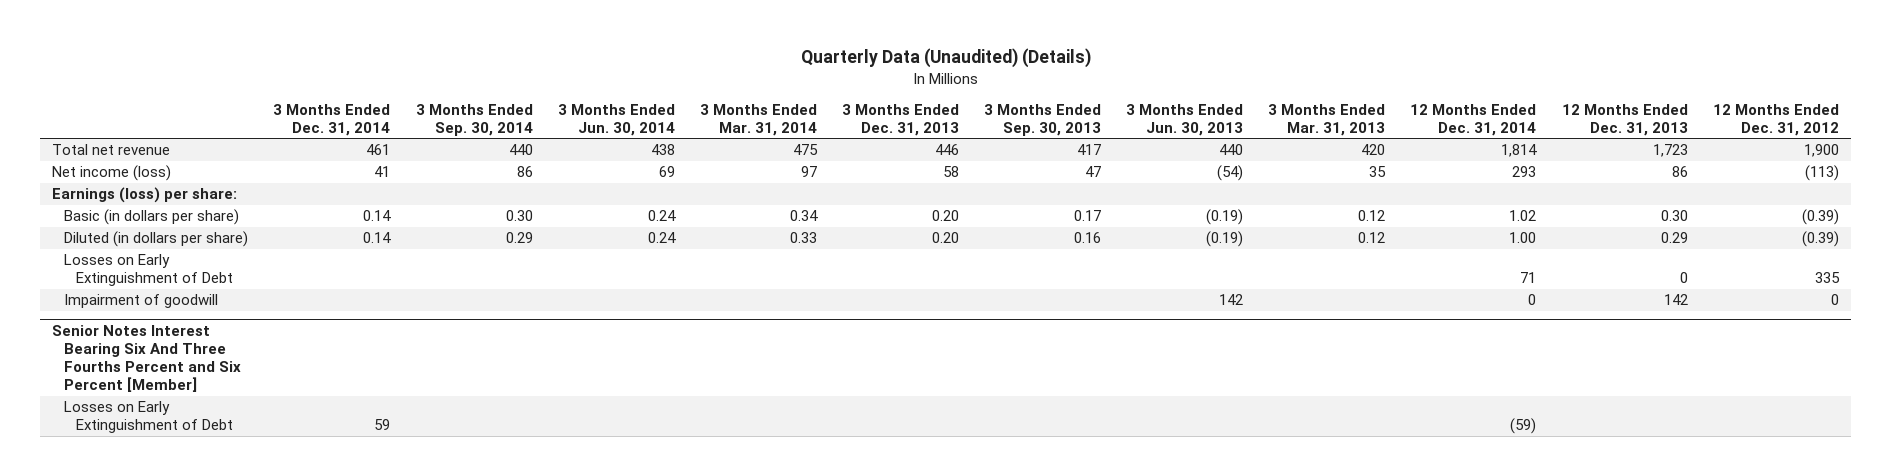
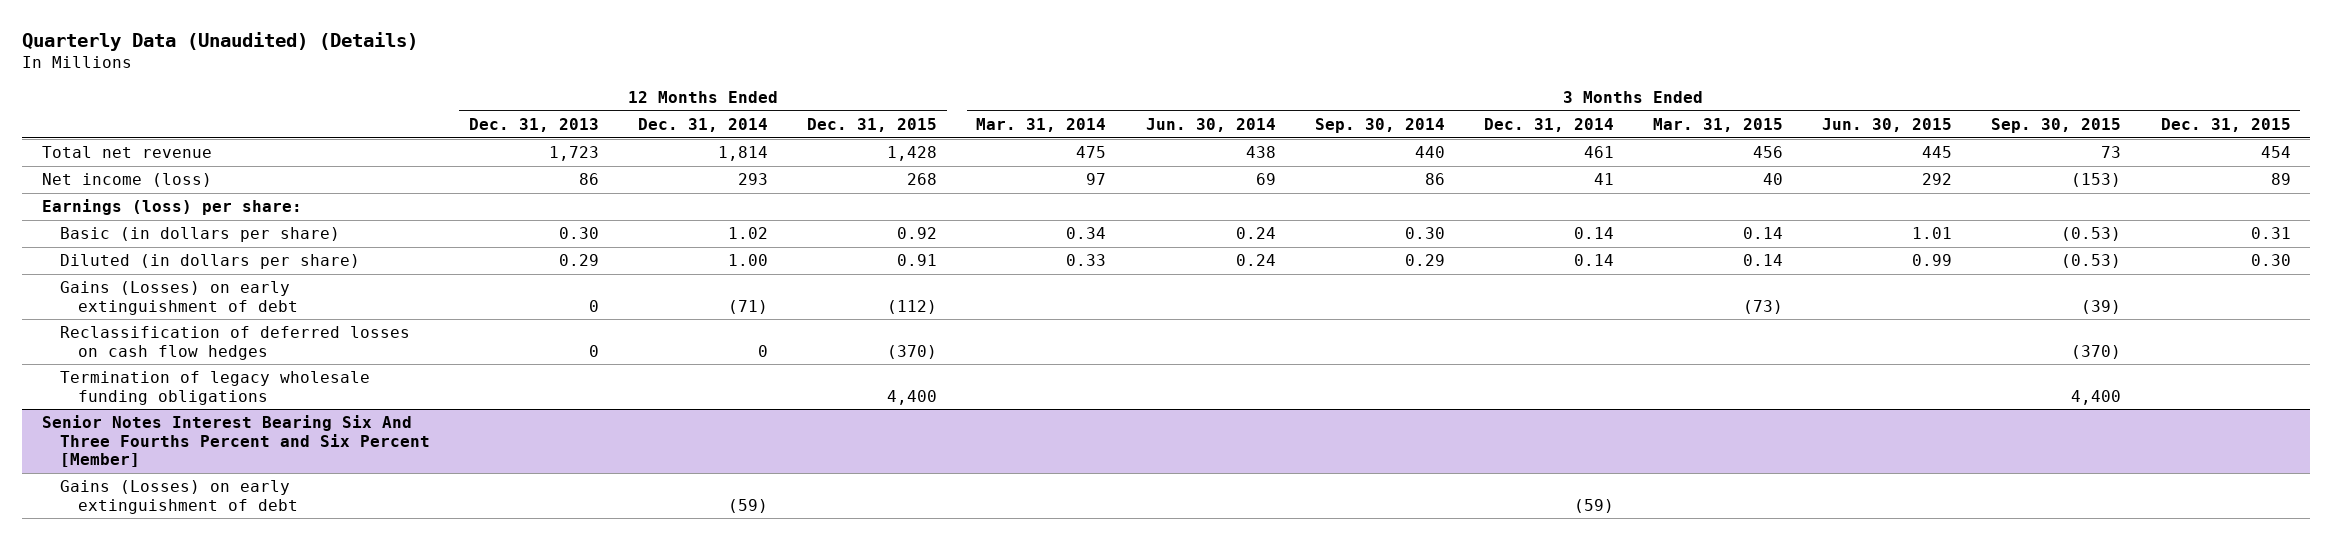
- | 3 Months Ended Dec. 31, 2014 | 3 Months Ended Sep. 30, 2014 | 3 Months Ended Jun. 30, 2014 | 3 Months Ended Mar. 31, 2014 | 3 Months Ended Dec. 31, 2013 | 3 Months Ended Sep. 30, 2013 | 3 Months Ended Jun. 30, 2013 | 3 Months Ended Mar. 31, 2013 | 12 Months Ended Dec. 31, 2014 | 12 Months Ended Dec. 31, 2013 | 12 Months Ended Dec. 31, 2012
+ | 12 Months Ended Dec. 31, 2013 | 12 Months Ended Dec. 31, 2014 | 12 Months Ended Dec. 31, 2015 | 3 Months Ended Mar. 31, 2014 | 3 Months Ended Jun. 30, 2014 | 3 Months Ended Sep. 30, 2014 | 3 Months Ended Dec. 31, 2014 | 3 Months Ended Mar. 31, 2015 | 3 Months Ended Jun. 30, 2015 | 3 Months Ended Sep. 30, 2015 | 3 Months Ended Dec. 31, 2015
- Losses on Early Extinguishment of Debt | | | | | | | | | 71 | 0 | 335
- Impairment of goodwill | | | | | | | 142 | | 0 | 142 | 0
+ Gains (Losses) on early extinguishment of debt | 0 | (71) | (112) | | | | | (73) | | (39) |
+ Reclassification of deferred losses on cash flow hedges | 0 | 0 | (370) | | | | | | | (370) |
+ Termination of legacy wholesale funding obligations | | | 4,400 | | | | | | | 4,400 |
@ Senior Notes Interest Bearing Six And Three Fourths Percent and Six Percent [Member]
- Losses on Early Extinguishment of Debt | 59 | | | | | | | | (59) | |
+ Gains (Losses) on early extinguishment of debt | | (59) | | | | | (59) | | | |

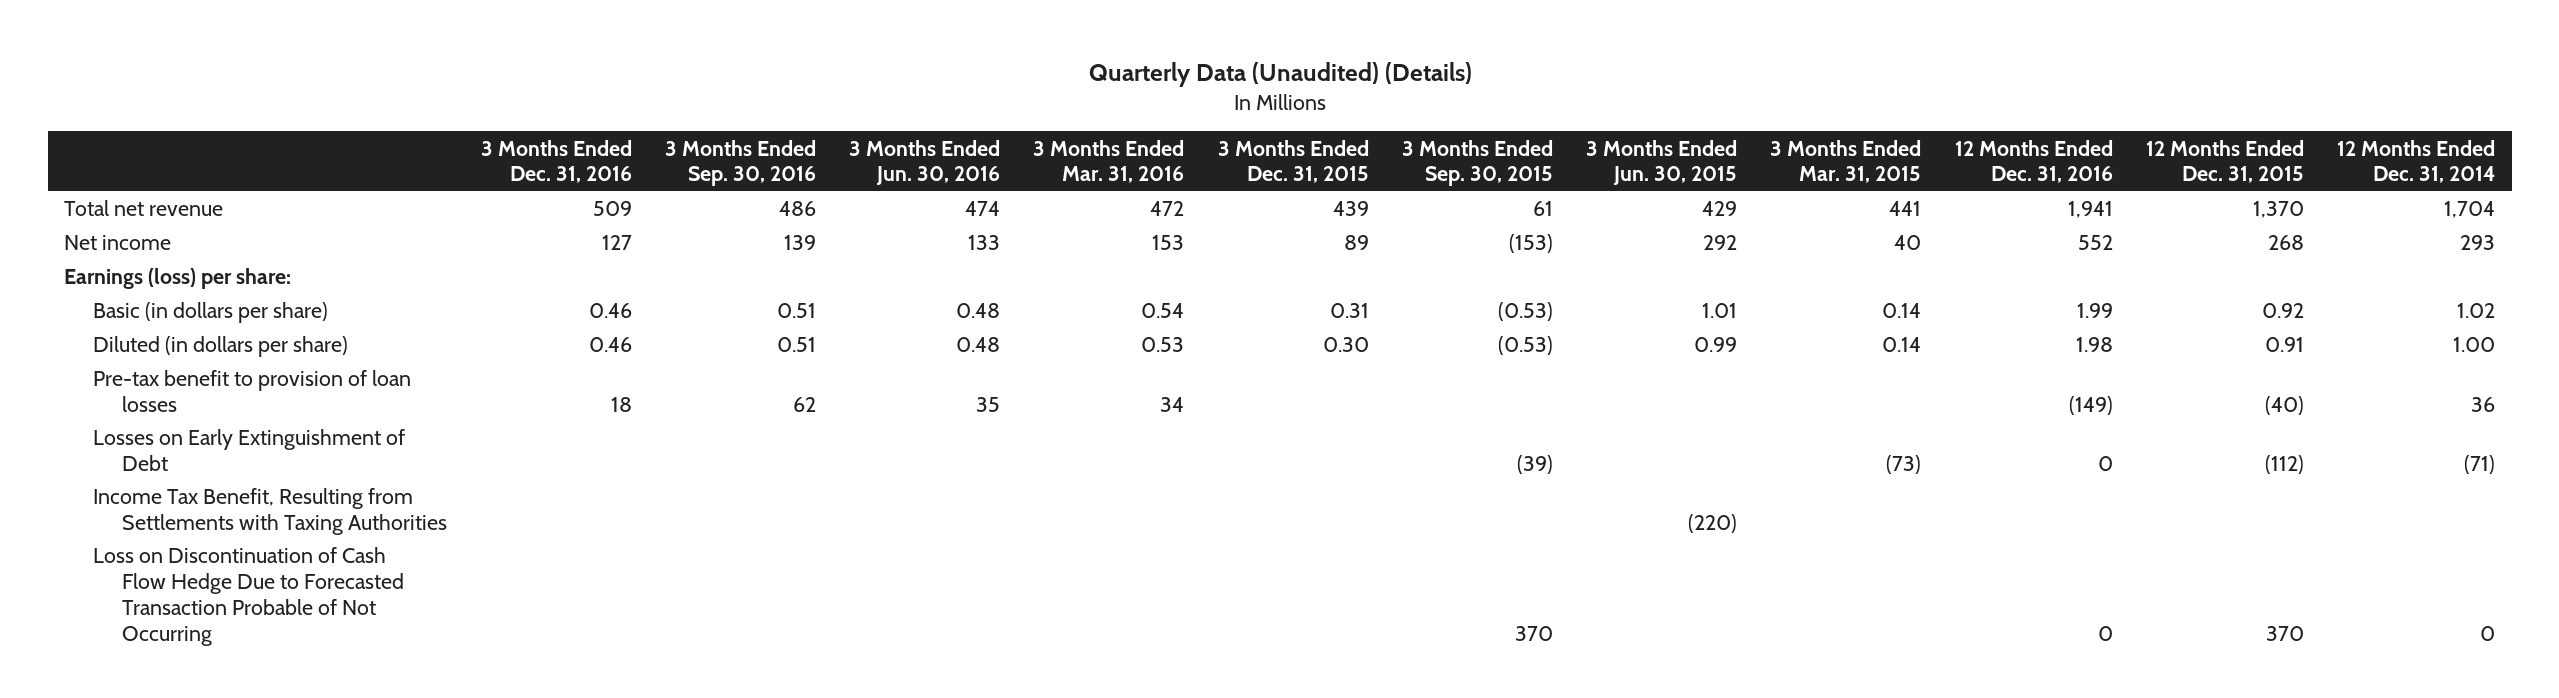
- | 12 Months Ended Dec. 31, 2013 | 12 Months Ended Dec. 31, 2014 | 12 Months Ended Dec. 31, 2015 | 3 Months Ended Mar. 31, 2014 | 3 Months Ended Jun. 30, 2014 | 3 Months Ended Sep. 30, 2014 | 3 Months Ended Dec. 31, 2014 | 3 Months Ended Mar. 31, 2015 | 3 Months Ended Jun. 30, 2015 | 3 Months Ended Sep. 30, 2015 | 3 Months Ended Dec. 31, 2015
+ | 3 Months Ended Dec. 31, 2016 | 3 Months Ended Sep. 30, 2016 | 3 Months Ended Jun. 30, 2016 | 3 Months Ended Mar. 31, 2016 | 3 Months Ended Dec. 31, 2015 | 3 Months Ended Sep. 30, 2015 | 3 Months Ended Jun. 30, 2015 | 3 Months Ended Mar. 31, 2015 | 12 Months Ended Dec. 31, 2016 | 12 Months Ended Dec. 31, 2015 | 12 Months Ended Dec. 31, 2014
- Total net revenue | 1,723 | 1,814 | 1,428 | 475 | 438 | 440 | 461 | 456 | 445 | 73 | 454
- Net income (loss) | 86 | 293 | 268 | 97 | 69 | 86 | 41 | 40 | 292 | (153) | 89
+ Total net revenue | 509 | 486 | 474 | 472 | 439 | 61 | 429 | 441 | 1,941 | 1,370 | 1,704
+ Net income | 127 | 139 | 133 | 153 | 89 | (153) | 292 | 40 | 552 | 268 | 293
- Gains (Losses) on early extinguishment of debt | 0 | (71) | (112) | | | | | (73) | | (39) |
- Reclassification of deferred losses on cash flow hedges | 0 | 0 | (370) | | | | | | | (370) |
- Termination of legacy wholesale funding obligations | | | 4,400 | | | | | | | 4,400 |
- Senior Notes Interest Bearing Six And Three Fourths Percent and Six Percent [Member]
- Gains (Losses) on early extinguishment of debt | | (59) | | | | | (59) | | | |
+ Pre-tax benefit to provision of loan losses | 18 | 62 | 35 | 34 | | | | | (149) | (40) | 36
+ Losses on Early Extinguishment of Debt | | | | | | (39) | | (73) | 0 | (112) | (71)
+ Income Tax Benefit, Resulting from Settlements with Taxing Authorities | | | | | | | (220) | | | |
+ Loss on Discontinuation of Cash Flow Hedge Due to Forecasted Transaction Probable of Not Occurring | | | | | | 370 | | | 0 | 370 | 0

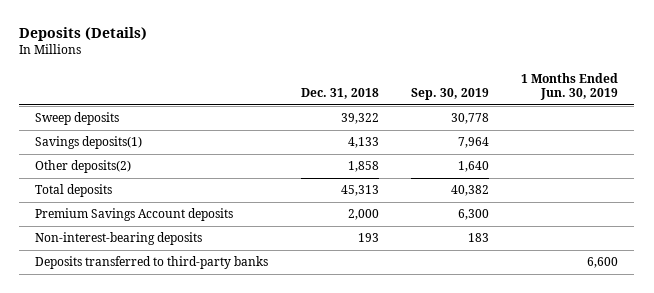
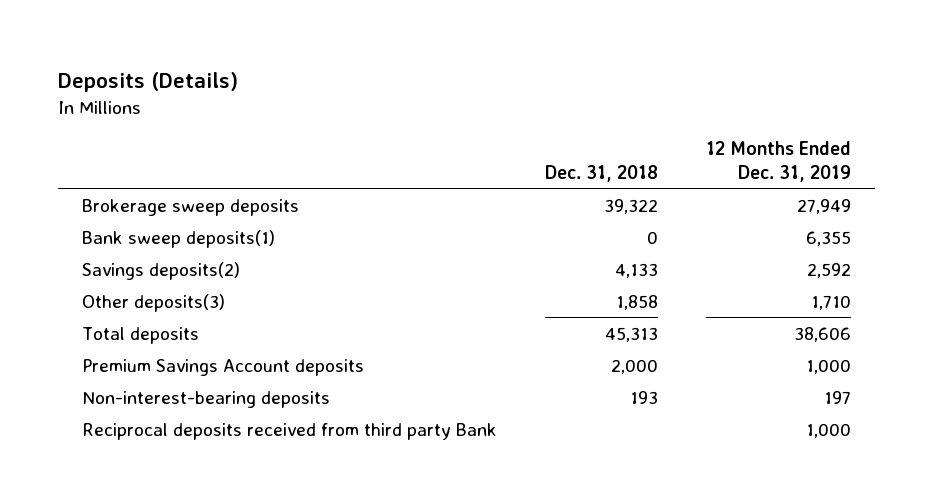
- | Dec. 31, 2018 | Sep. 30, 2019 | 1 Months Ended Jun. 30, 2019
+ | Dec. 31, 2018 | 12 Months Ended Dec. 31, 2019
- Sweep deposits | 39,322 | 30,778 |
- Savings deposits(1) | 4,133 | 7,964 |
- Other deposits(2) | 1,858 | 1,640 |
+ Brokerage sweep deposits | 39,322 | 27,949
+ Bank sweep deposits(1) | 0 | 6,355
+ Savings deposits(2) | 4,133 | 2,592
+ Other deposits(3) | 1,858 | 1,710
- Deposits transferred to third-party banks | | | 6,600
+ Reciprocal deposits received from third party Bank | | 1,000

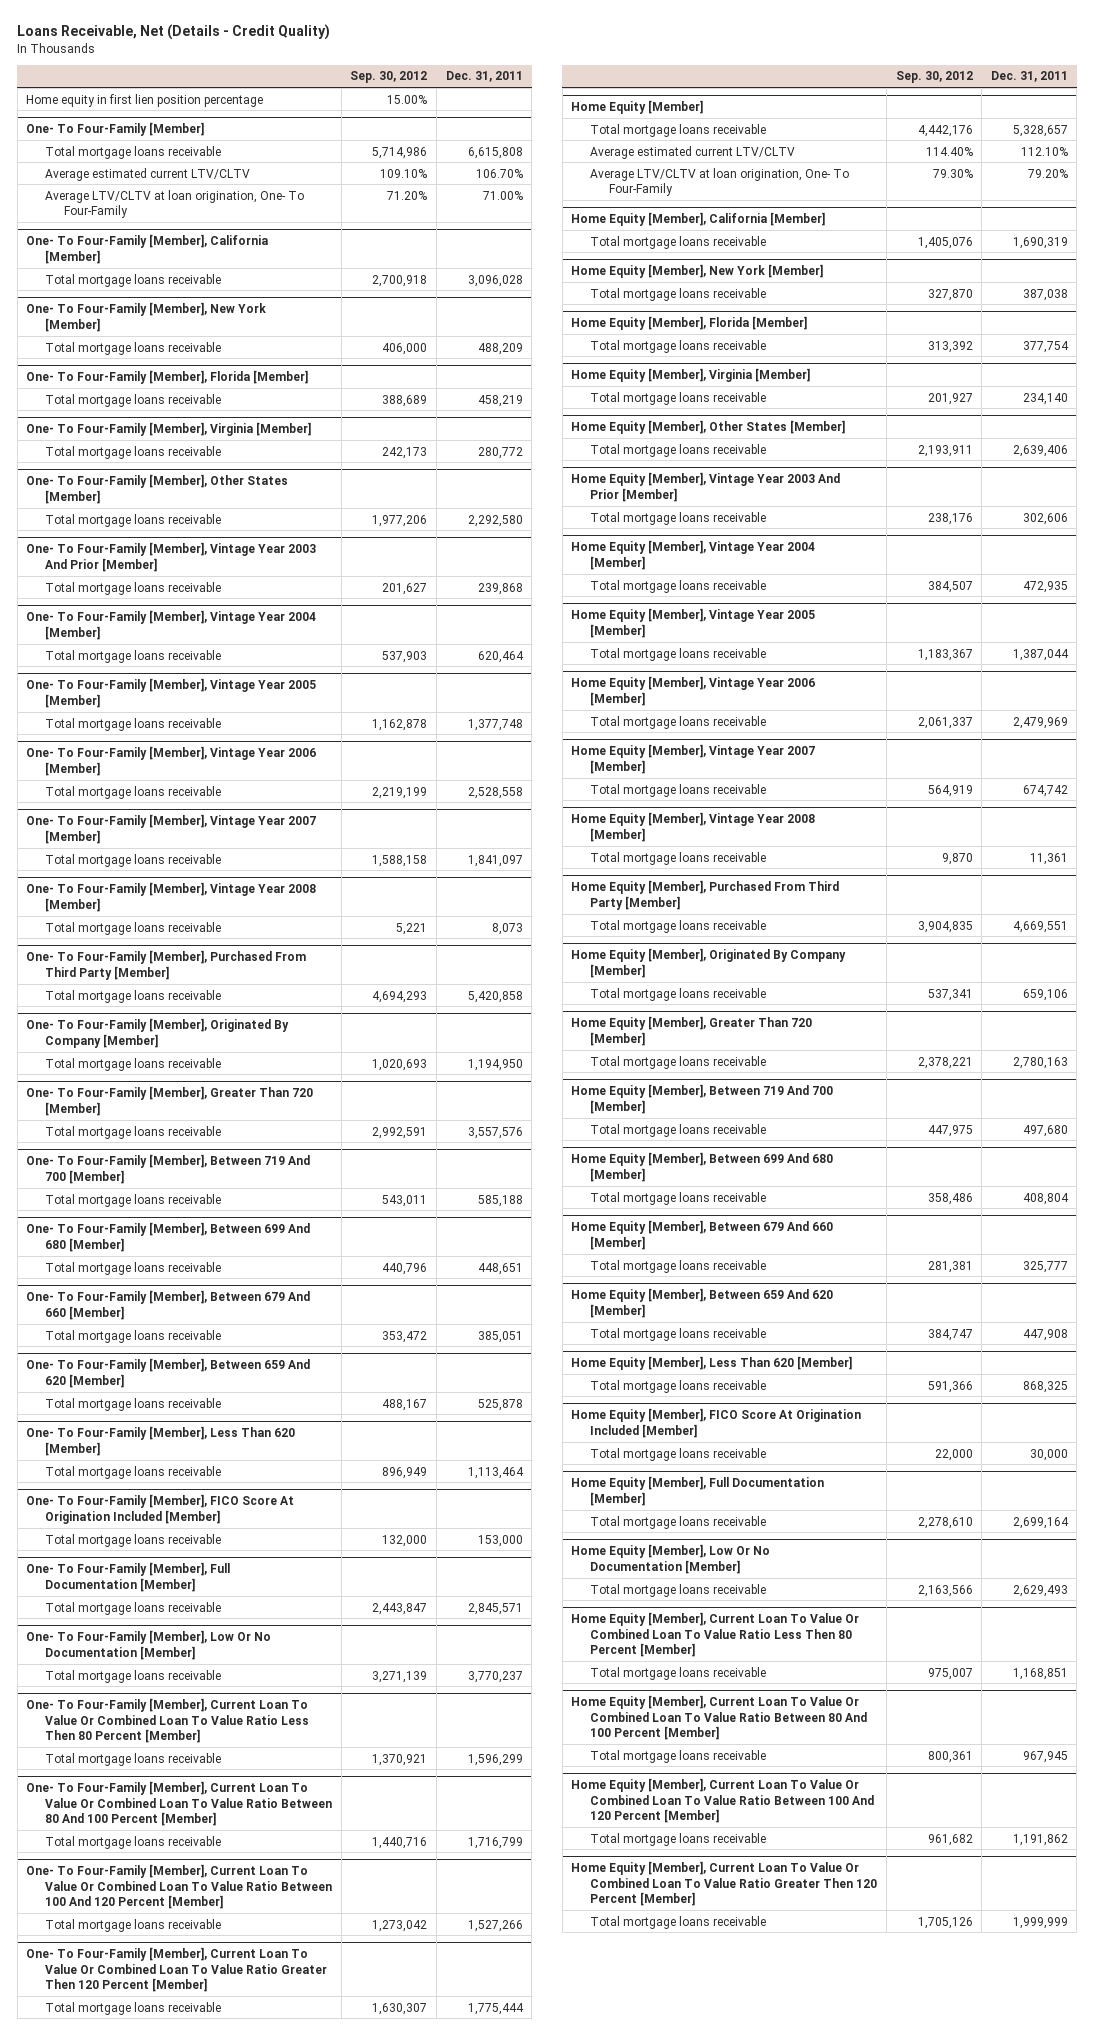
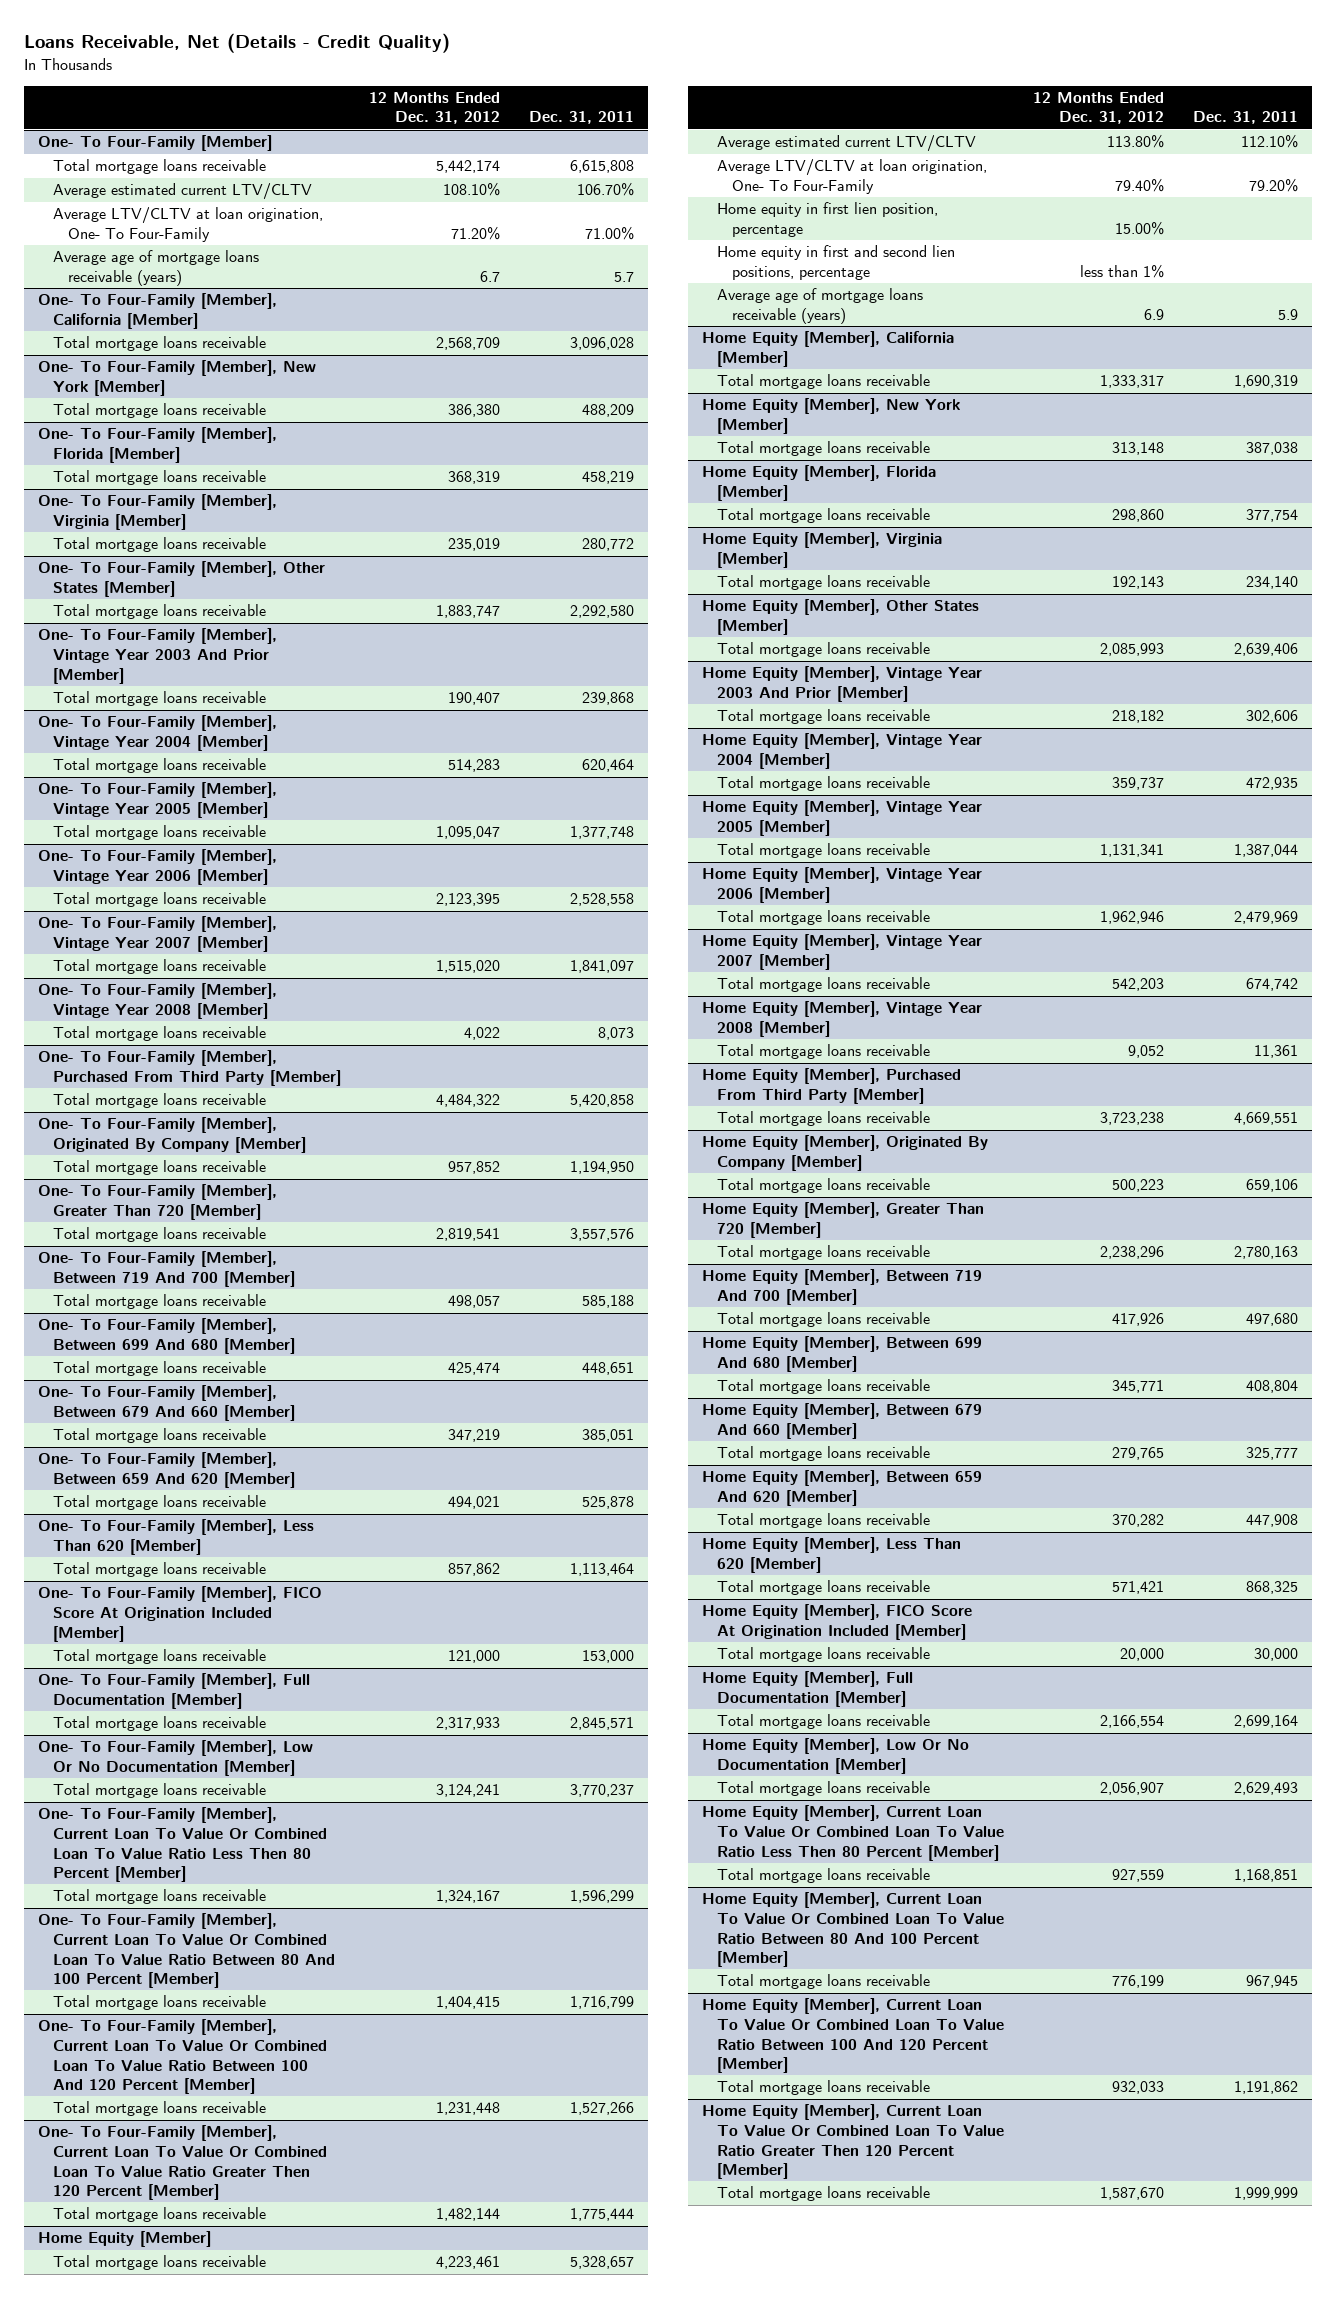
- | Sep. 30, 2012 | Dec. 31, 2011
+ | 12 Months Ended Dec. 31, 2012 | Dec. 31, 2011
- Home equity in first lien position percentage | 15.00% |
@ One- To Four-Family [Member]
+ Average age of mortgage loans receivable (years) | 6.7 | 5.7
@ Home Equity [Member]
+ Home equity in first lien position, percentage | 15.00% |
+ Home equity in first and second lien positions, percentage | less than 1% |
+ Average age of mortgage loans receivable (years) | 6.9 | 5.9

